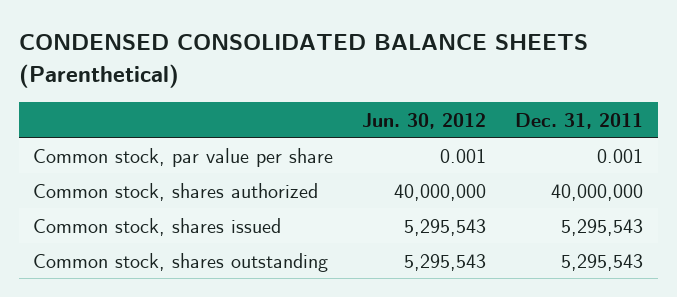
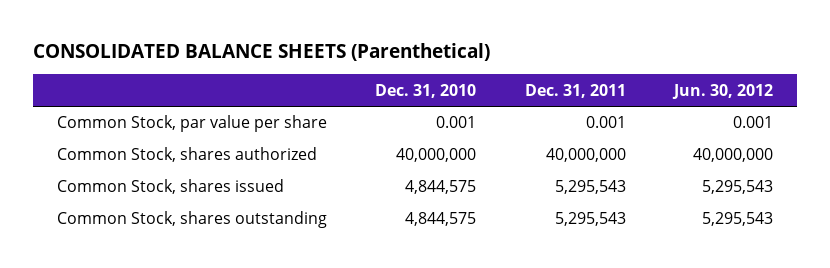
- CONDENSED CONSOLIDATED BALANCE SHEETS (Parenthetical)
+ CONSOLIDATED BALANCE SHEETS (Parenthetical)
- | Jun. 30, 2012 | Dec. 31, 2011
+ | Dec. 31, 2010 | Dec. 31, 2011 | Jun. 30, 2012
- Common stock, par value per share | 0.001 | 0.001
- Common stock, shares authorized | 40,000,000 | 40,000,000
- Common stock, shares issued | 5,295,543 | 5,295,543
- Common stock, shares outstanding | 5,295,543 | 5,295,543
+ Common Stock, par value per share | 0.001 | 0.001 | 0.001
+ Common Stock, shares authorized | 40,000,000 | 40,000,000 | 40,000,000
+ Common Stock, shares issued | 4,844,575 | 5,295,543 | 5,295,543
+ Common Stock, shares outstanding | 4,844,575 | 5,295,543 | 5,295,543

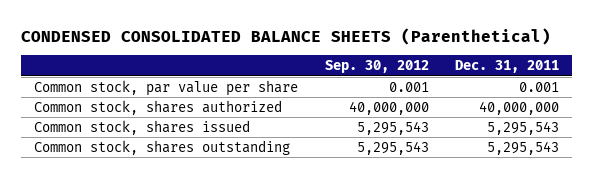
- CONSOLIDATED BALANCE SHEETS (Parenthetical)
+ CONDENSED CONSOLIDATED BALANCE SHEETS (Parenthetical)
- | Dec. 31, 2010 | Dec. 31, 2011 | Jun. 30, 2012
+ | Sep. 30, 2012 | Dec. 31, 2011
- Common Stock, par value per share | 0.001 | 0.001 | 0.001
- Common Stock, shares authorized | 40,000,000 | 40,000,000 | 40,000,000
- Common Stock, shares issued | 4,844,575 | 5,295,543 | 5,295,543
- Common Stock, shares outstanding | 4,844,575 | 5,295,543 | 5,295,543
+ Common stock, par value per share | 0.001 | 0.001
+ Common stock, shares authorized | 40,000,000 | 40,000,000
+ Common stock, shares issued | 5,295,543 | 5,295,543
+ Common stock, shares outstanding | 5,295,543 | 5,295,543

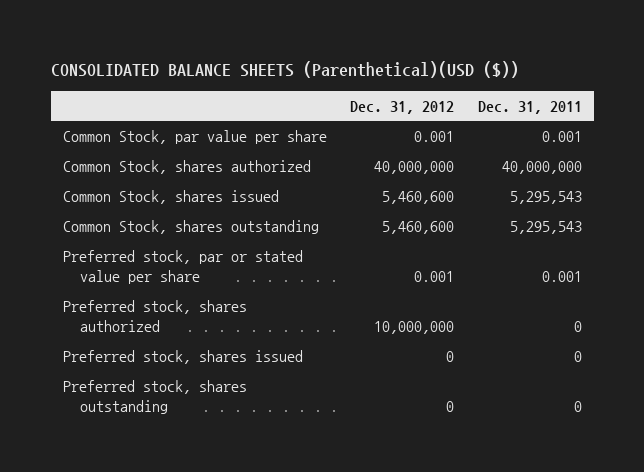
- CONDENSED CONSOLIDATED BALANCE SHEETS (Parenthetical)
+ CONSOLIDATED BALANCE SHEETS (Parenthetical)(USD ($))
- | Sep. 30, 2012 | Dec. 31, 2011
+ | Dec. 31, 2012 | Dec. 31, 2011
- Common stock, par value per share | 0.001 | 0.001
- Common stock, shares authorized | 40,000,000 | 40,000,000
- Common stock, shares issued | 5,295,543 | 5,295,543
- Common stock, shares outstanding | 5,295,543 | 5,295,543
+ Common Stock, par value per share | 0.001 | 0.001
+ Common Stock, shares authorized | 40,000,000 | 40,000,000
+ Common Stock, shares issued | 5,460,600 | 5,295,543
+ Common Stock, shares outstanding | 5,460,600 | 5,295,543
+ Preferred stock, par or stated value per share | 0.001 | 0.001
+ Preferred stock, shares authorized | 10,000,000 | 0
+ Preferred stock, shares issued | 0 | 0
+ Preferred stock, shares outstanding | 0 | 0

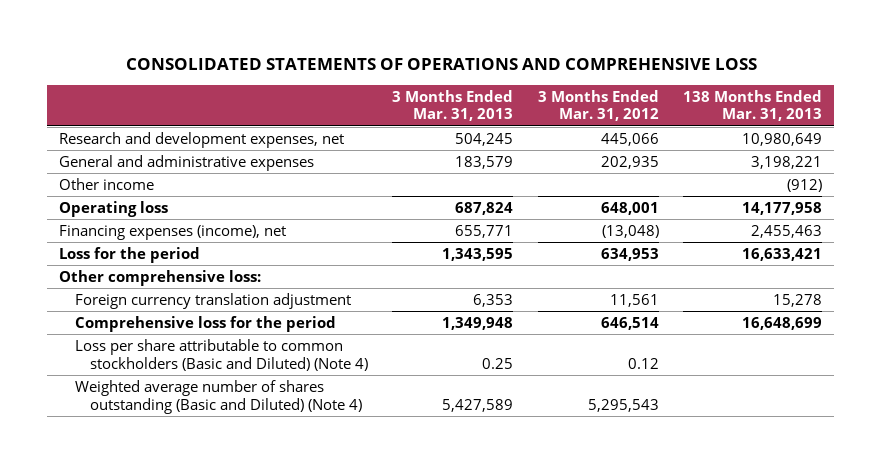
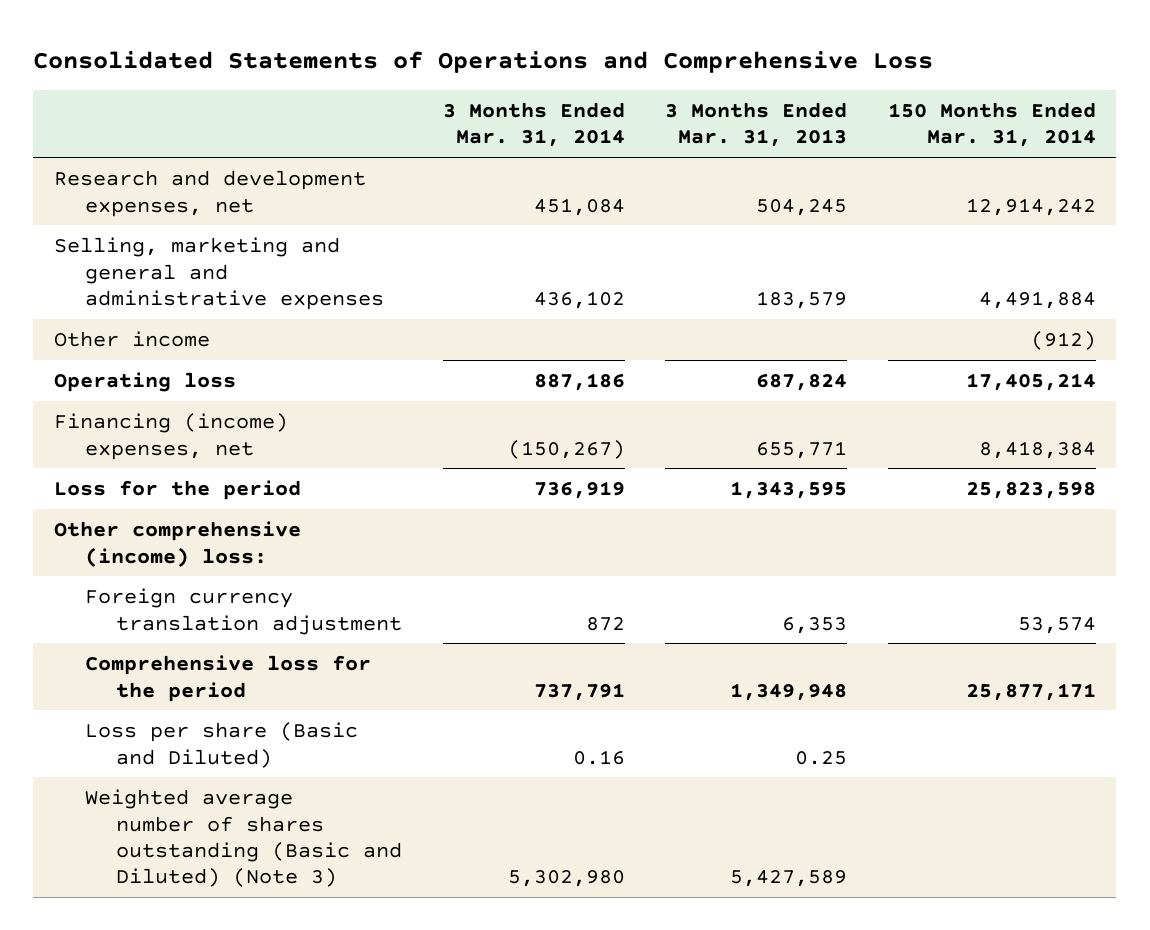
- CONSOLIDATED STATEMENTS OF OPERATIONS AND COMPREHENSIVE LOSS
+ Consolidated Statements of Operations and Comprehensive Loss
- | 3 Months Ended Mar. 31, 2013 | 3 Months Ended Mar. 31, 2012 | 138 Months Ended Mar. 31, 2013
+ | 3 Months Ended Mar. 31, 2014 | 3 Months Ended Mar. 31, 2013 | 150 Months Ended Mar. 31, 2014
- General and administrative expenses | 183,579 | 202,935 | 3,198,221
+ Selling, marketing and general and administrative expenses | 436,102 | 183,579 | 4,491,884
- Financing expenses (income), net | 655,771 | (13,048) | 2,455,463
+ Financing (income) expenses, net | (150,267) | 655,771 | 8,418,384
- Other comprehensive loss:
+ Other comprehensive (income) loss:
- Loss per share attributable to common stockholders (Basic and Diluted) (Note 4) | 0.25 | 0.12 |
- Weighted average number of shares outstanding (Basic and Diluted) (Note 4) | 5,427,589 | 5,295,543 |
+ Loss per share (Basic and Diluted) | 0.16 | 0.25 |
+ Weighted average number of shares outstanding (Basic and Diluted) (Note 3) | 5,302,980 | 5,427,589 |

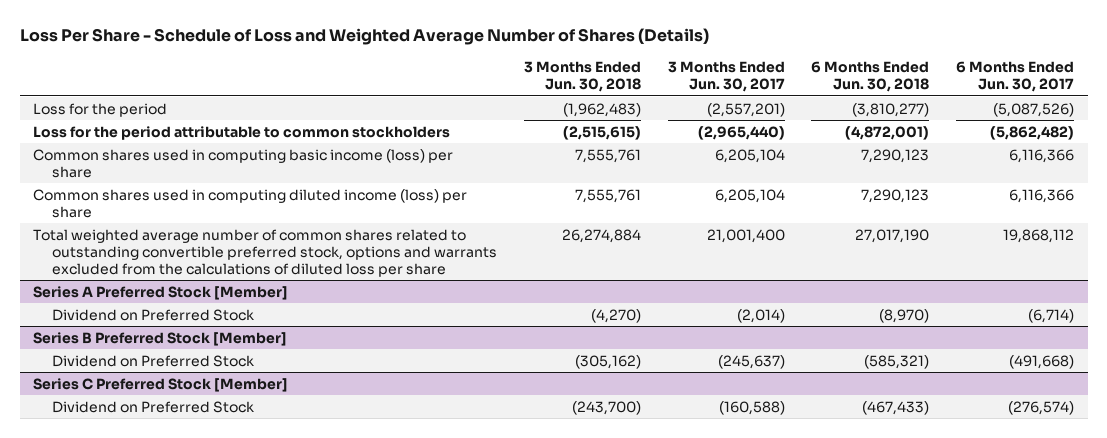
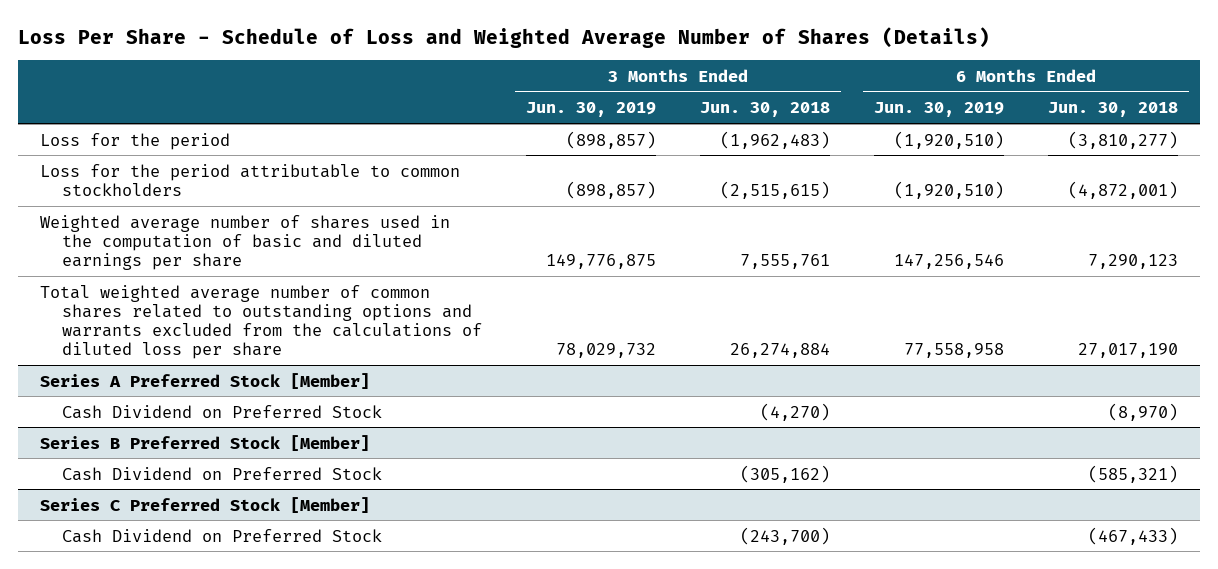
- | 3 Months Ended Jun. 30, 2018 | 3 Months Ended Jun. 30, 2017 | 6 Months Ended Jun. 30, 2018 | 6 Months Ended Jun. 30, 2017
+ | 3 Months Ended Jun. 30, 2019 | 3 Months Ended Jun. 30, 2018 | 6 Months Ended Jun. 30, 2019 | 6 Months Ended Jun. 30, 2018
- Common shares used in computing basic income (loss) per share | 7,555,761 | 6,205,104 | 7,290,123 | 6,116,366
- Common shares used in computing diluted income (loss) per share | 7,555,761 | 6,205,104 | 7,290,123 | 6,116,366
- Total weighted average number of common shares related to outstanding convertible preferred stock, options and warrants excluded from the calculations of diluted loss per share | 26,274,884 | 21,001,400 | 27,017,190 | 19,868,112
+ Weighted average number of shares used in the computation of basic and diluted earnings per share | 149,776,875 | 7,555,761 | 147,256,546 | 7,290,123
+ Total weighted average number of common shares related to outstanding options and warrants excluded from the calculations of diluted loss per share | 78,029,732 | 26,274,884 | 77,558,958 | 27,017,190
@ Series A Preferred Stock [Member]
- Dividend on Preferred Stock | (4,270) | (2,014) | (8,970) | (6,714)
+ Cash Dividend on Preferred Stock | | (4,270) | | (8,970)
@ Series B Preferred Stock [Member]
- Dividend on Preferred Stock | (305,162) | (245,637) | (585,321) | (491,668)
+ Cash Dividend on Preferred Stock | | (305,162) | | (585,321)
@ Series C Preferred Stock [Member]
- Dividend on Preferred Stock | (243,700) | (160,588) | (467,433) | (276,574)
+ Cash Dividend on Preferred Stock | | (243,700) | | (467,433)

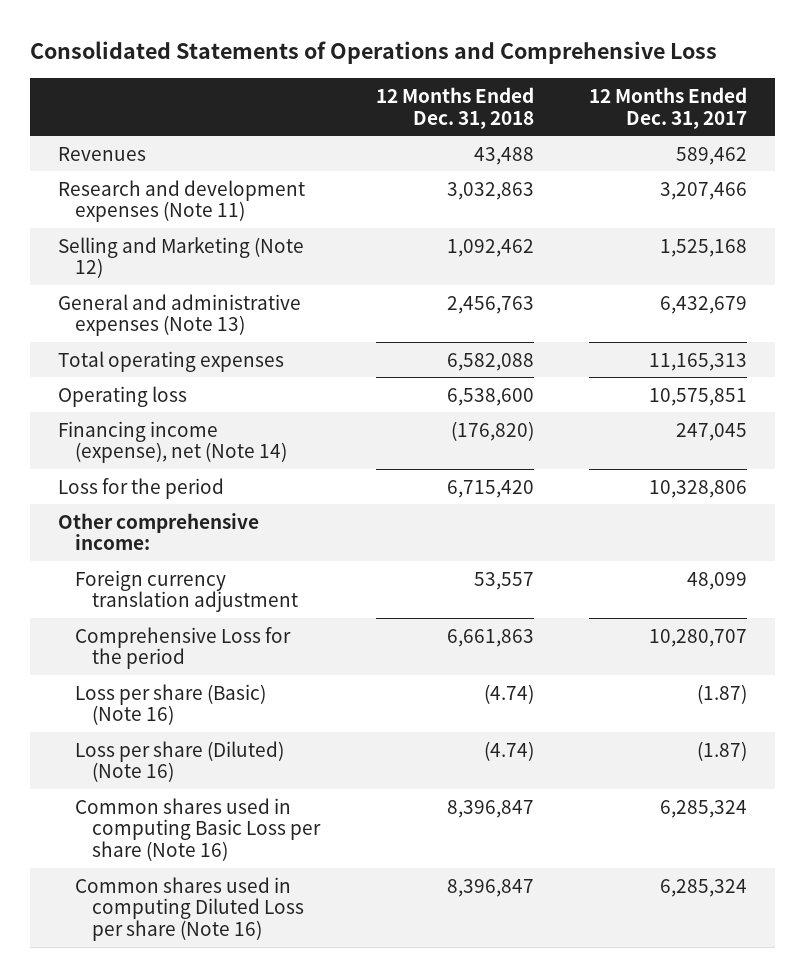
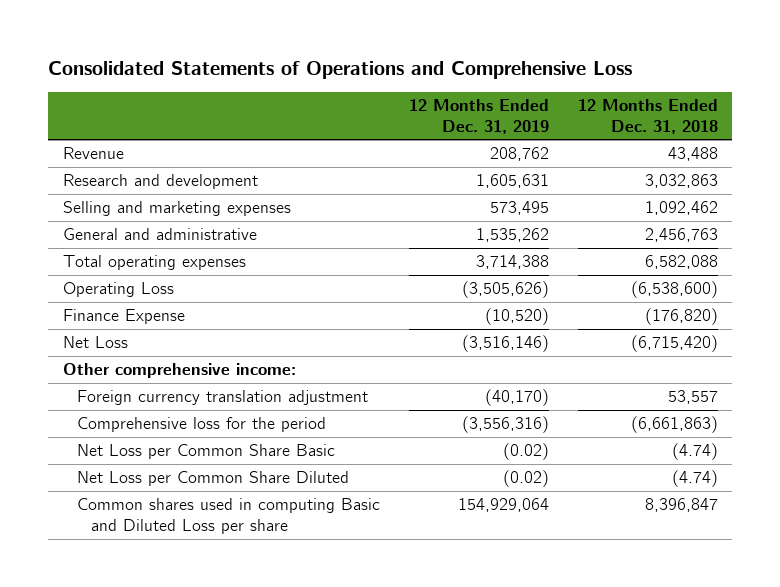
- | 12 Months Ended Dec. 31, 2018 | 12 Months Ended Dec. 31, 2017
+ | 12 Months Ended Dec. 31, 2019 | 12 Months Ended Dec. 31, 2018
- Revenues | 43,488 | 589,462
- Research and development expenses (Note 11) | 3,032,863 | 3,207,466
- Selling and Marketing (Note 12) | 1,092,462 | 1,525,168
- General and administrative expenses (Note 13) | 2,456,763 | 6,432,679
+ Revenue | 208,762 | 43,488
+ Research and development | 1,605,631 | 3,032,863
+ Selling and marketing expenses | 573,495 | 1,092,462
+ General and administrative | 1,535,262 | 2,456,763
- Operating loss | 6,538,600 | 10,575,851
- Financing income (expense), net (Note 14) | (176,820) | 247,045
- Loss for the period | 6,715,420 | 10,328,806
+ Operating Loss | (3,505,626) | (6,538,600)
+ Finance Expense | (10,520) | (176,820)
+ Net Loss | (3,516,146) | (6,715,420)
- Comprehensive Loss for the period | 6,661,863 | 10,280,707
- Loss per share (Basic) (Note 16) | (4.74) | (1.87)
- Loss per share (Diluted) (Note 16) | (4.74) | (1.87)
- Common shares used in computing Basic Loss per share (Note 16) | 8,396,847 | 6,285,324
- Common shares used in computing Diluted Loss per share (Note 16) | 8,396,847 | 6,285,324
+ Comprehensive loss for the period | (3,556,316) | (6,661,863)
+ Net Loss per Common Share Basic | (0.02) | (4.74)
+ Net Loss per Common Share Diluted | (0.02) | (4.74)
+ Common shares used in computing Basic and Diluted Loss per share | 154,929,064 | 8,396,847

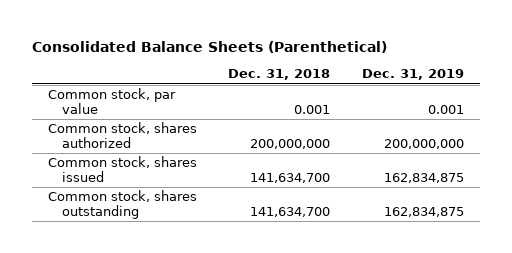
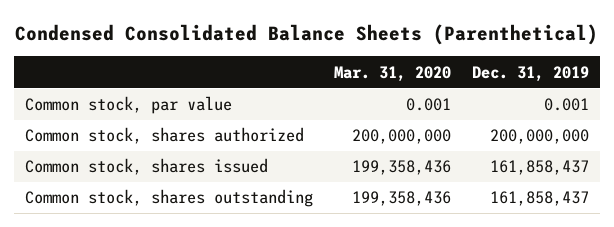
- Consolidated Balance Sheets (Parenthetical)
+ Condensed Consolidated Balance Sheets (Parenthetical)
- | Dec. 31, 2018 | Dec. 31, 2019
+ | Mar. 31, 2020 | Dec. 31, 2019
- Common stock, shares issued | 141,634,700 | 162,834,875
- Common stock, shares outstanding | 141,634,700 | 162,834,875
+ Common stock, shares issued | 199,358,436 | 161,858,437
+ Common stock, shares outstanding | 199,358,436 | 161,858,437

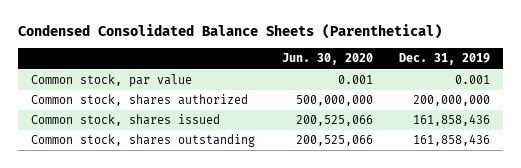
- | Mar. 31, 2020 | Dec. 31, 2019
+ | Jun. 30, 2020 | Dec. 31, 2019
- Common stock, shares issued | 199,358,436 | 161,858,437
- Common stock, shares outstanding | 199,358,436 | 161,858,437
+ Common stock, shares issued | 200,525,066 | 161,858,436
+ Common stock, shares outstanding | 200,525,066 | 161,858,436

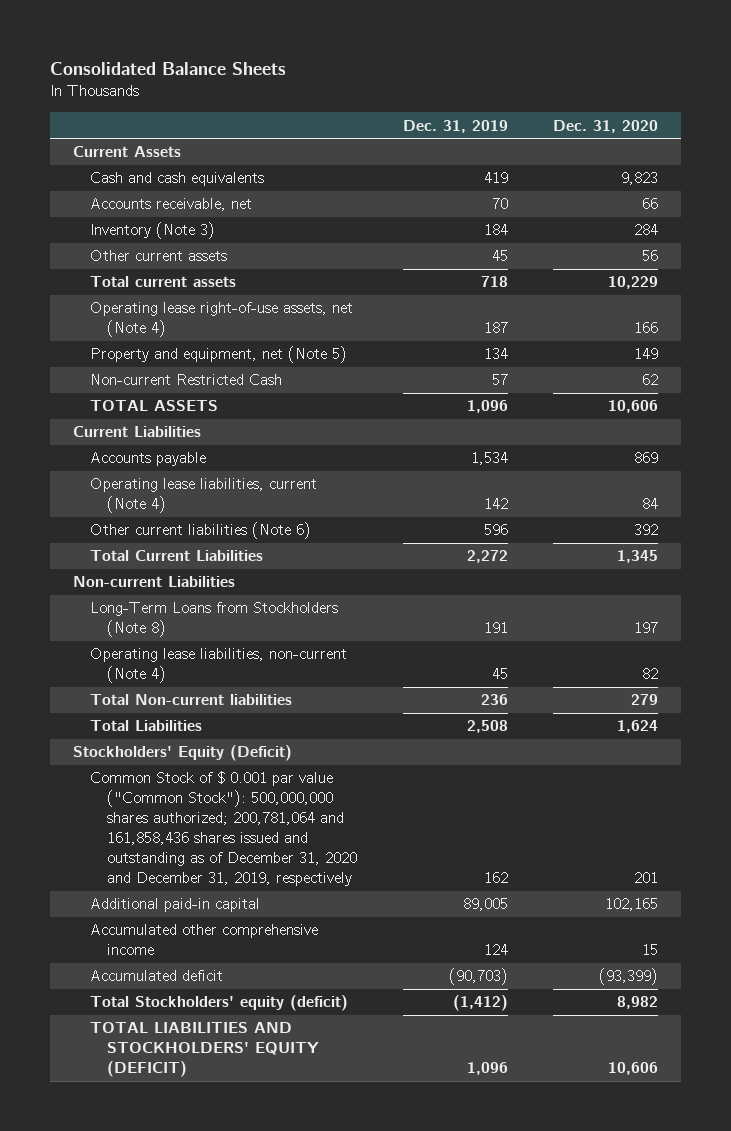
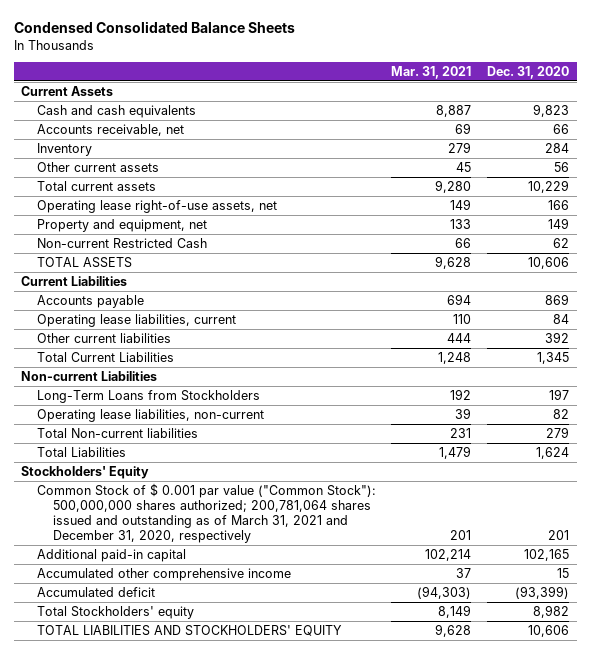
- Consolidated Balance Sheets
+ Condensed Consolidated Balance Sheets
- | Dec. 31, 2019 | Dec. 31, 2020
+ | Mar. 31, 2021 | Dec. 31, 2020
- Inventory (Note 3) | 184 | 284
+ Inventory | 279 | 284
- Operating lease right-of-use assets, net (Note 4) | 187 | 166
- Property and equipment, net (Note 5) | 134 | 149
+ Operating lease right-of-use assets, net | 149 | 166
+ Property and equipment, net | 133 | 149
- Operating lease liabilities, current (Note 4) | 142 | 84
- Other current liabilities (Note 6) | 596 | 392
+ Operating lease liabilities, current | 110 | 84
+ Other current liabilities | 444 | 392
- Long-Term Loans from Stockholders (Note 8) | 191 | 197
- Operating lease liabilities, non-current (Note 4) | 45 | 82
+ Long-Term Loans from Stockholders | 192 | 197
+ Operating lease liabilities, non-current | 39 | 82
- Stockholders' Equity (Deficit)
- Common Stock of $ 0.001 par value ("Common Stock"): 500,000,000 shares authorized; 200,781,064 and 161,858,436 shares issued and outstanding as of December 31, 2020 and December 31, 2019, respectively | 162 | 201
+ Stockholders' Equity
+ Common Stock of $ 0.001 par value ("Common Stock"): 500,000,000 shares authorized; 200,781,064 shares issued and outstanding as of March 31, 2021 and December 31, 2020, respectively | 201 | 201
- Total Stockholders' equity (deficit) | (1,412) | 8,982
- TOTAL LIABILITIES AND STOCKHOLDERS' EQUITY (DEFICIT) | 1,096 | 10,606
+ Total Stockholders' equity | 8,149 | 8,982
+ TOTAL LIABILITIES AND STOCKHOLDERS' EQUITY | 9,628 | 10,606

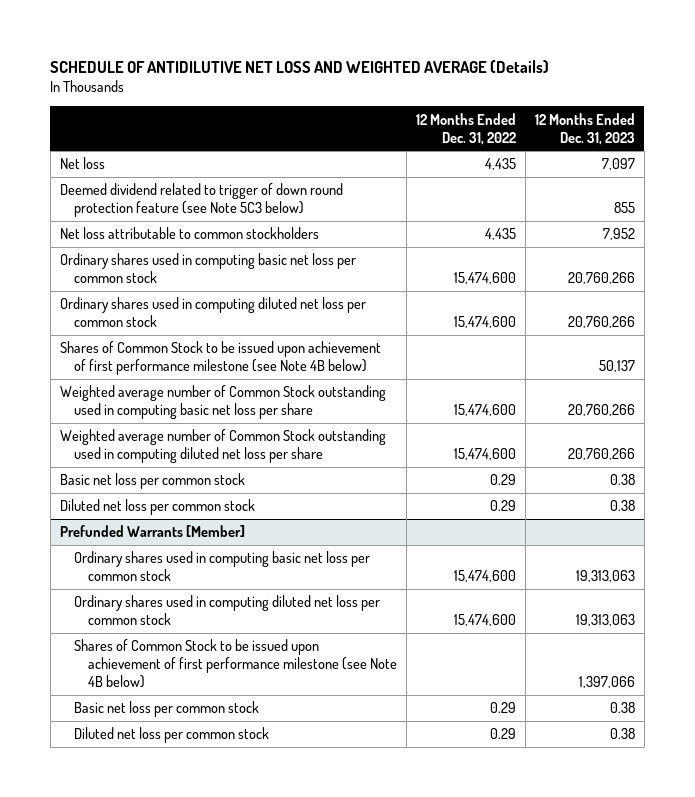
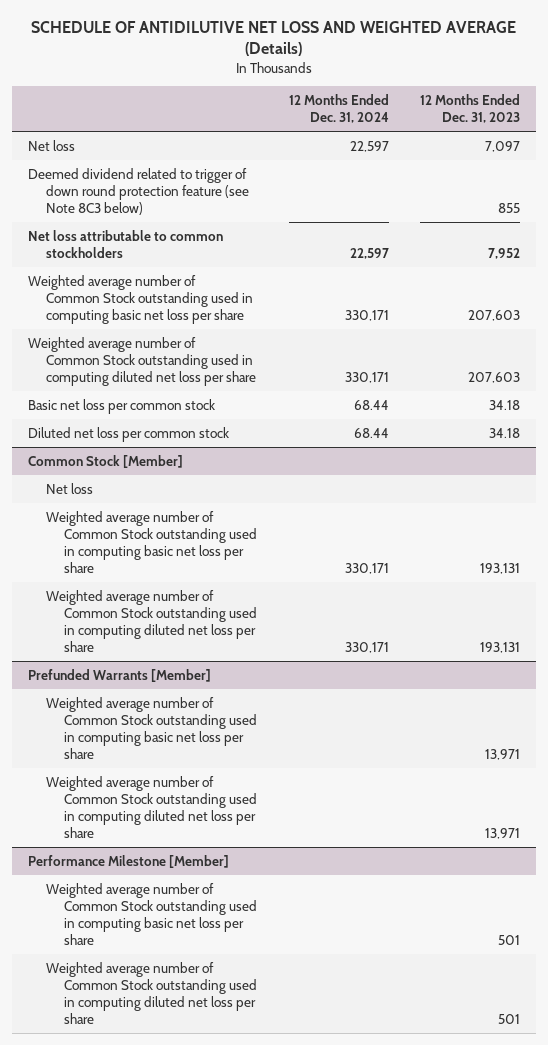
- | 12 Months Ended Dec. 31, 2022 | 12 Months Ended Dec. 31, 2023
+ | 12 Months Ended Dec. 31, 2024 | 12 Months Ended Dec. 31, 2023
- Deemed dividend related to trigger of down round protection feature (see Note 5C3 below) | | 855
+ Deemed dividend related to trigger of down round protection feature (see Note 8C3 below) | | 855
- Ordinary shares used in computing basic net loss per common stock | 15,474,600 | 20,760,266
- Ordinary shares used in computing diluted net loss per common stock | 15,474,600 | 20,760,266
- Shares of Common Stock to be issued upon achievement of first performance milestone (see Note 4B below) | | 50,137
- Weighted average number of Common Stock outstanding used in computing basic net loss per share | 15,474,600 | 20,760,266
- Weighted average number of Common Stock outstanding used in computing diluted net loss per share | 15,474,600 | 20,760,266
- Basic net loss per common stock | 0.29 | 0.38
- Diluted net loss per common stock | 0.29 | 0.38
+ Weighted average number of Common Stock outstanding used in computing basic net loss per share | 330,171 | 207,603
+ Weighted average number of Common Stock outstanding used in computing diluted net loss per share | 330,171 | 207,603
+ Basic net loss per common stock | 68.44 | 34.18
+ Diluted net loss per common stock | 68.44 | 34.18
+ Common Stock [Member]
+ Net loss
+ Weighted average number of Common Stock outstanding used in computing basic net loss per share | 330,171 | 193,131
+ Weighted average number of Common Stock outstanding used in computing diluted net loss per share | 330,171 | 193,131
@ Prefunded Warrants [Member]
- Ordinary shares used in computing basic net loss per common stock | 15,474,600 | 19,313,063
- Ordinary shares used in computing diluted net loss per common stock | 15,474,600 | 19,313,063
- Shares of Common Stock to be issued upon achievement of first performance milestone (see Note 4B below) | | 1,397,066
- Basic net loss per common stock | 0.29 | 0.38
- Diluted net loss per common stock | 0.29 | 0.38
+ Weighted average number of Common Stock outstanding used in computing basic net loss per share | | 13,971
+ Weighted average number of Common Stock outstanding used in computing diluted net loss per share | | 13,971
+ Performance Milestone [Member]
+ Weighted average number of Common Stock outstanding used in computing basic net loss per share | | 501
+ Weighted average number of Common Stock outstanding used in computing diluted net loss per share | | 501

